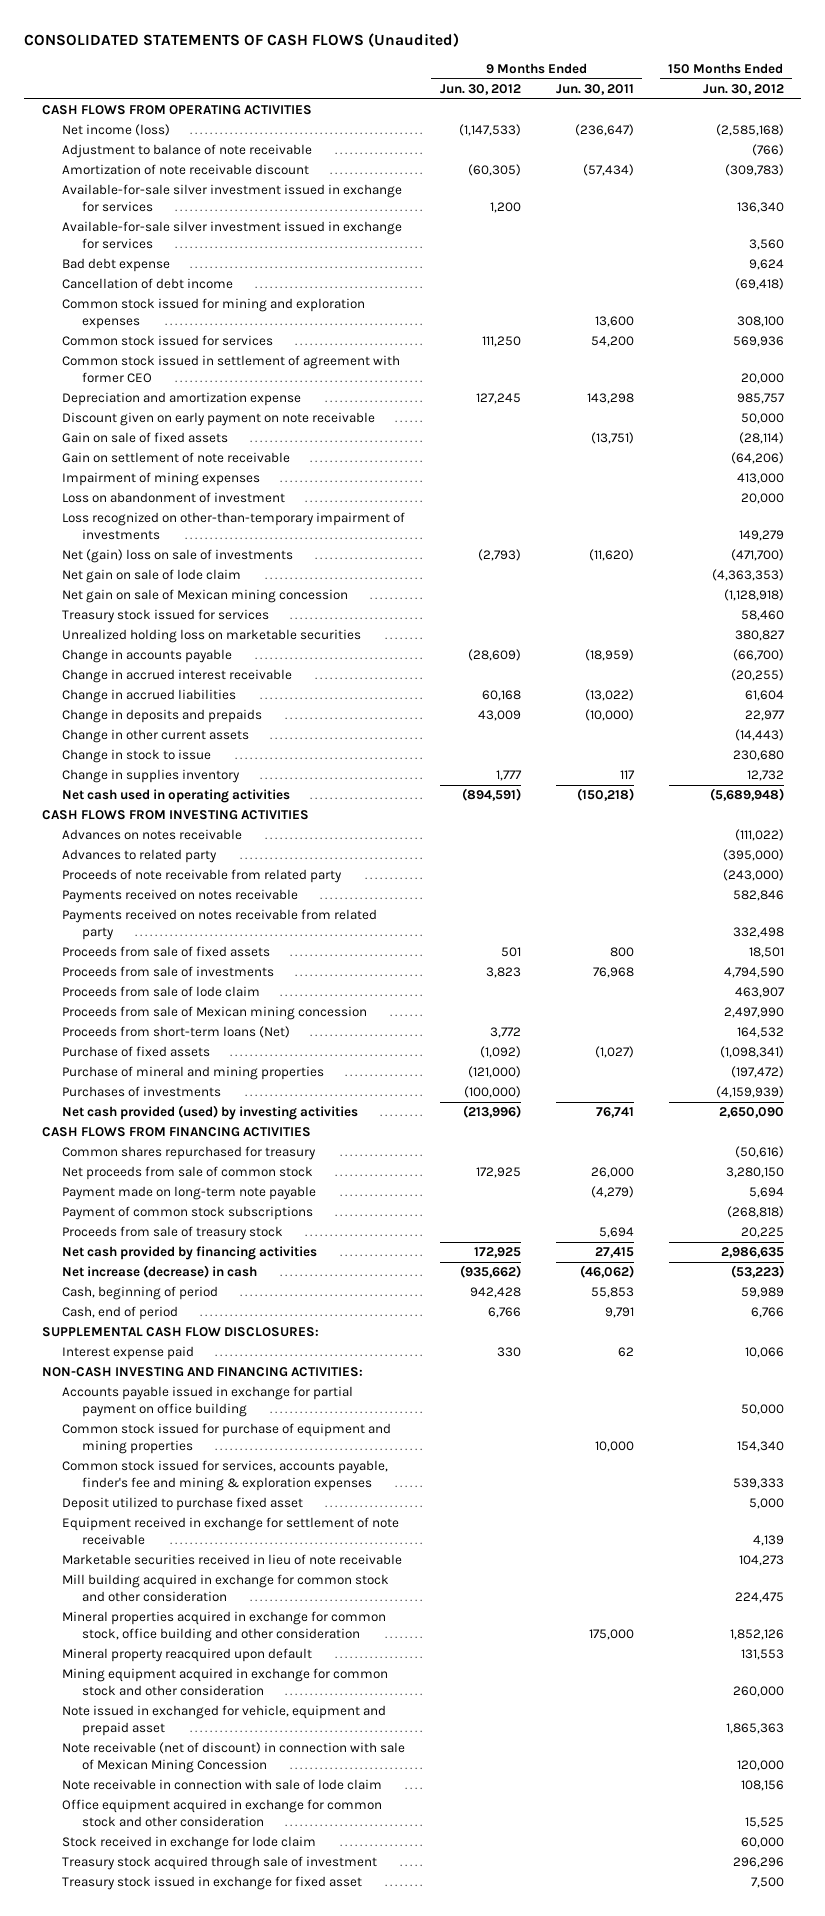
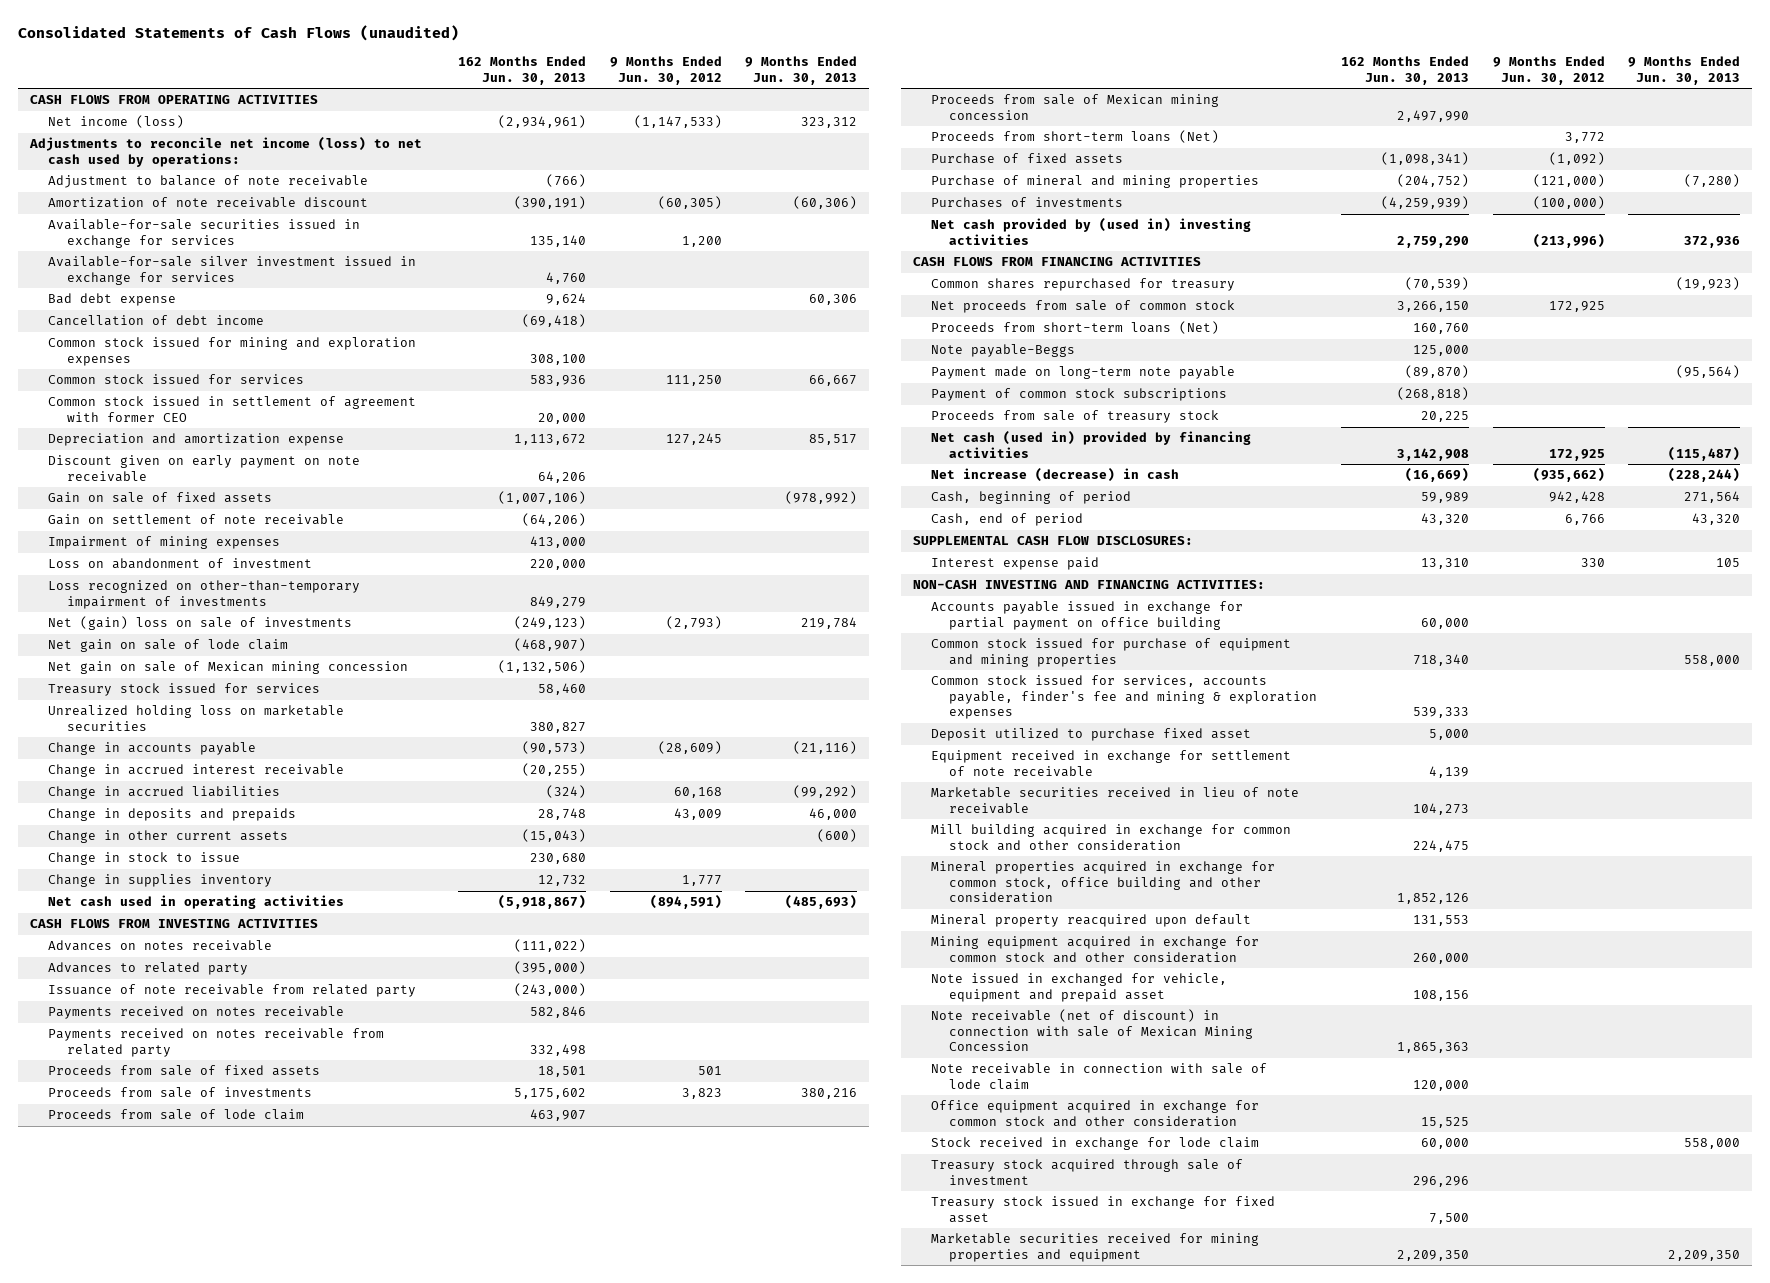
- CONSOLIDATED STATEMENTS OF CASH FLOWS (Unaudited)
+ Consolidated Statements of Cash Flows (unaudited)
- | 9 Months Ended Jun. 30, 2012 | 9 Months Ended Jun. 30, 2011 | 150 Months Ended Jun. 30, 2012
+ | 162 Months Ended Jun. 30, 2013 | 9 Months Ended Jun. 30, 2012 | 9 Months Ended Jun. 30, 2013
+ Adjustments to reconcile net income (loss) to net cash used by operations:
- Available-for-sale silver investment issued in exchange for services | 1,200 | | 136,340
+ Available-for-sale securities issued in exchange for services | 135,140 | 1,200 |
- Proceeds of note receivable from related party | | | (243,000)
+ Issuance of note receivable from related party | (243,000) | |
- Net cash provided (used) by investing activities | (213,996) | 76,741 | 2,650,090
+ Net cash provided by (used in) investing activities | 2,759,290 | (213,996) | 372,936
+ Proceeds from short-term loans (Net) | 160,760 | |
+ Note payable-Beggs | 125,000 | |
- Net cash provided by financing activities | 172,925 | 27,415 | 2,986,635
+ Net cash (used in) provided by financing activities | 3,142,908 | 172,925 | (115,487)
+ Marketable securities received for mining properties and equipment | 2,209,350 | | 2,209,350

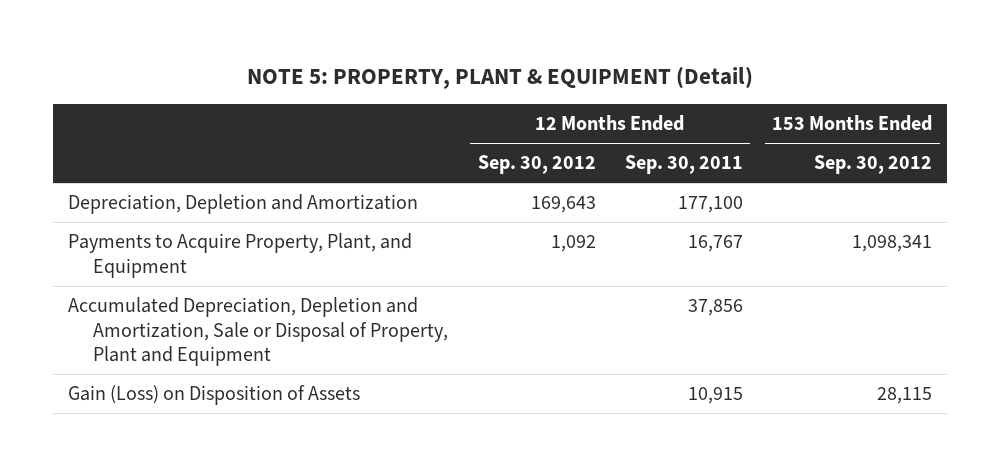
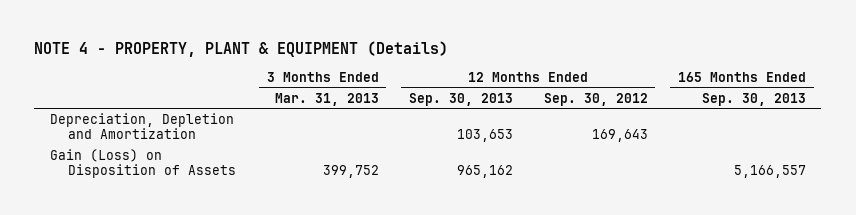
- NOTE 5: PROPERTY, PLANT & EQUIPMENT (Detail)
+ NOTE 4 - PROPERTY, PLANT & EQUIPMENT (Details)
- | 12 Months Ended Sep. 30, 2012 | 12 Months Ended Sep. 30, 2011 | 153 Months Ended Sep. 30, 2012
+ | 3 Months Ended Mar. 31, 2013 | 12 Months Ended Sep. 30, 2013 | 12 Months Ended Sep. 30, 2012 | 165 Months Ended Sep. 30, 2013
- Payments to Acquire Property, Plant, and Equipment | 1,092 | 16,767 | 1,098,341
- Accumulated Depreciation, Depletion and Amortization, Sale or Disposal of Property, Plant and Equipment | | 37,856 |

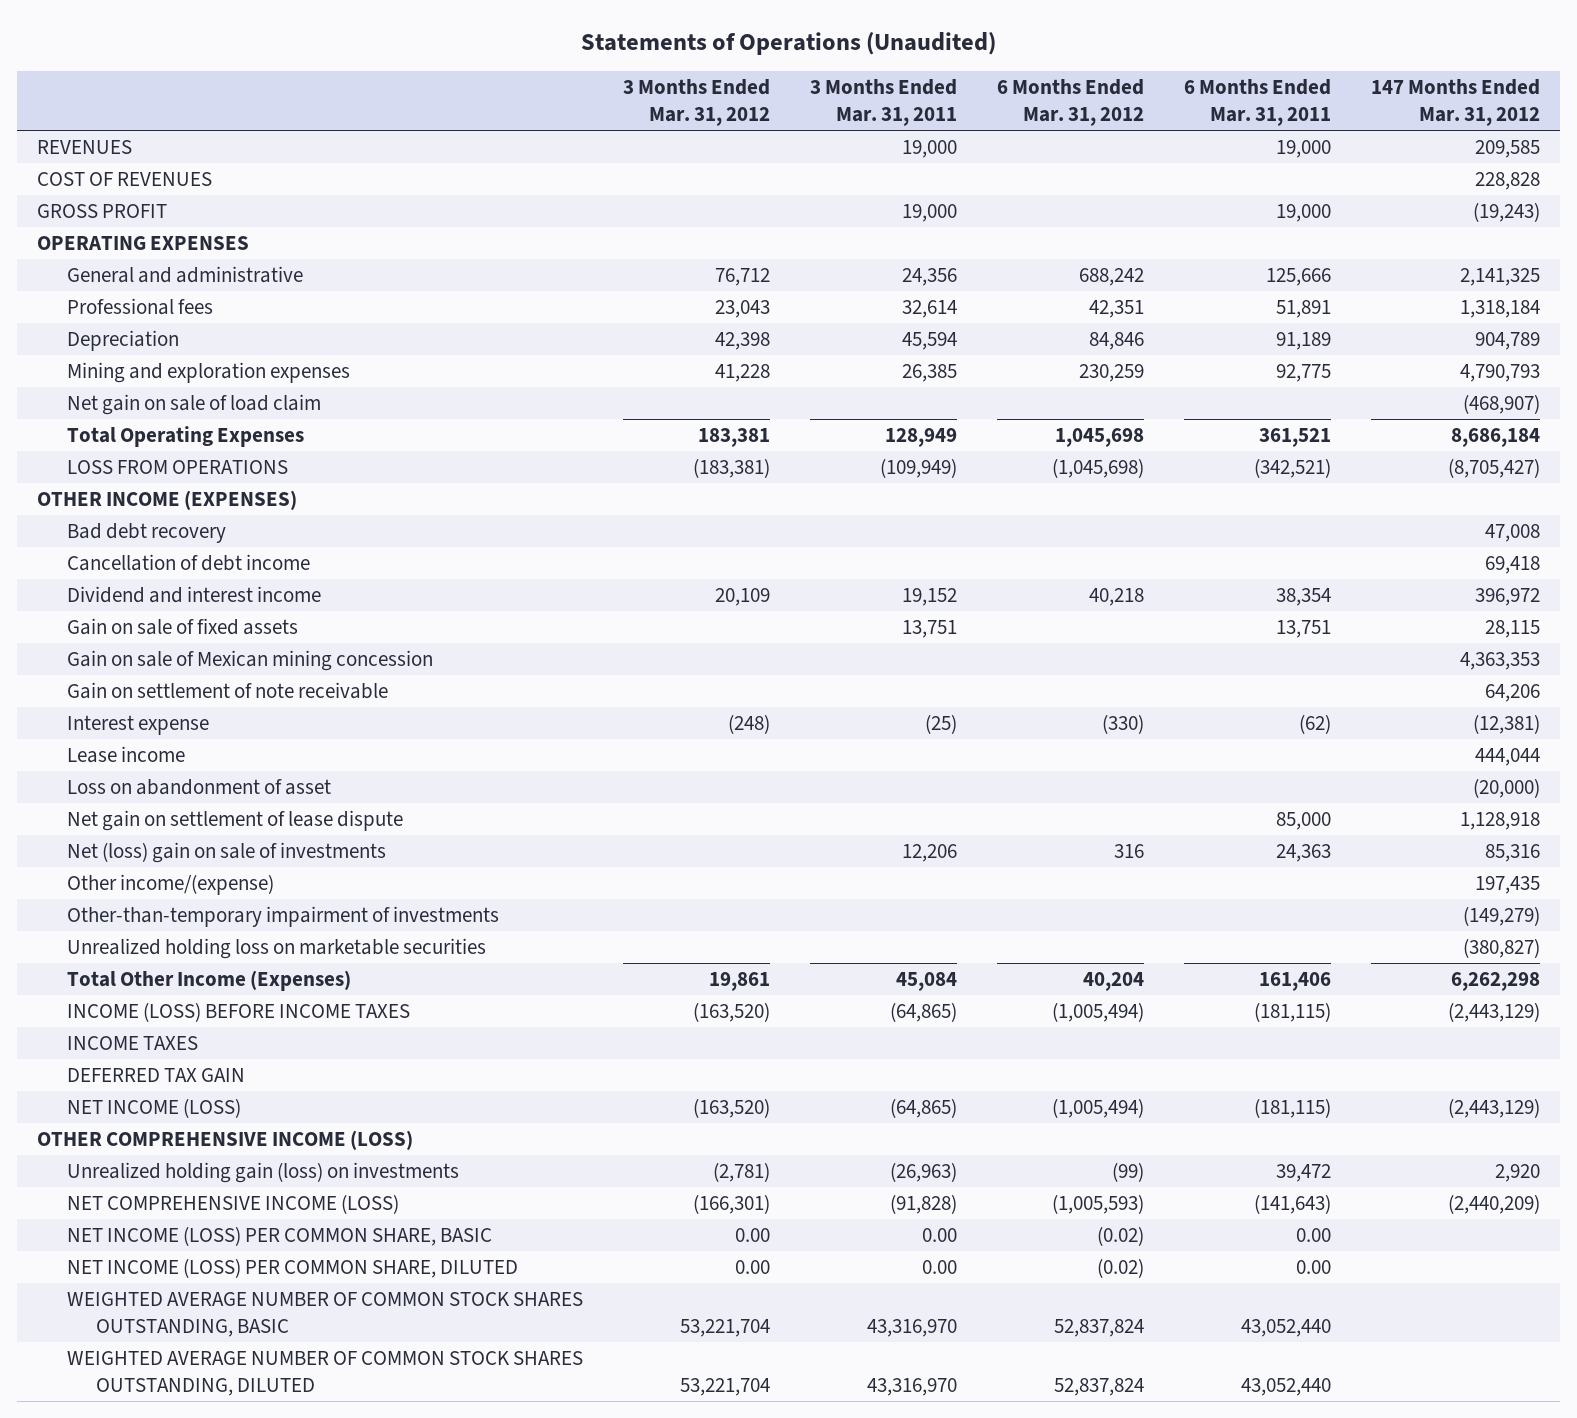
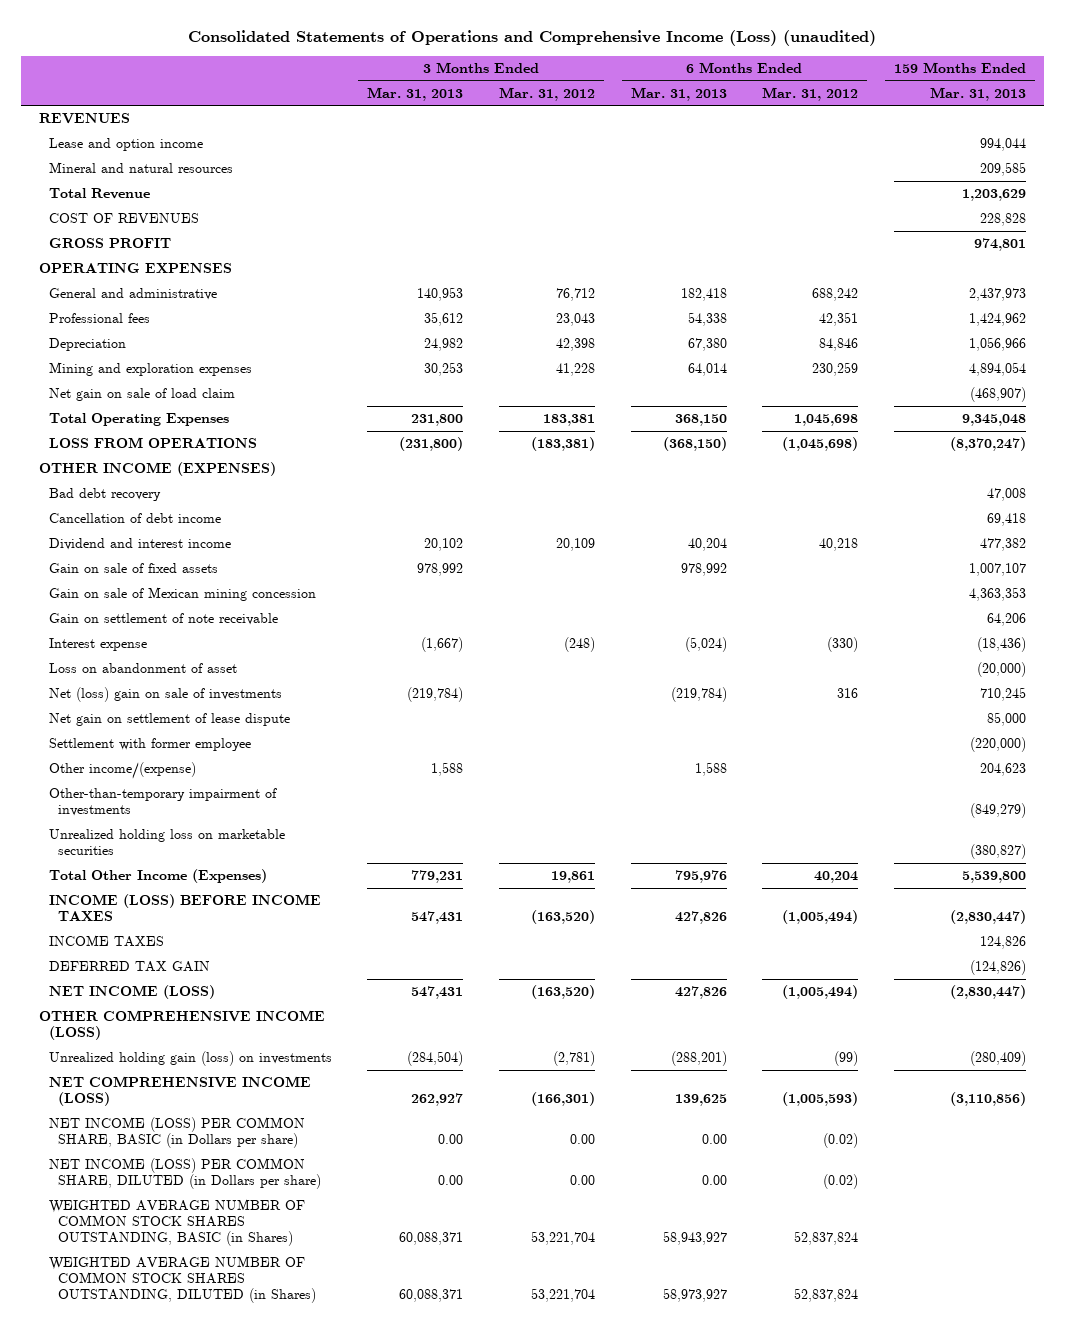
- Statements of Operations (Unaudited)
+ Consolidated Statements of Operations and Comprehensive Income (Loss) (unaudited)
- | 3 Months Ended Mar. 31, 2012 | 3 Months Ended Mar. 31, 2011 | 6 Months Ended Mar. 31, 2012 | 6 Months Ended Mar. 31, 2011 | 147 Months Ended Mar. 31, 2012
+ | 3 Months Ended Mar. 31, 2013 | 3 Months Ended Mar. 31, 2012 | 6 Months Ended Mar. 31, 2013 | 6 Months Ended Mar. 31, 2012 | 159 Months Ended Mar. 31, 2013
+ Lease and option income | | | | | 994,044
+ Mineral and natural resources | | | | | 209,585
+ Total Revenue | | | | | 1,203,629
- Lease income | | | | | 444,044
moved down: Net gain on settlement of lease dispute | | | | | 85,000
+ Settlement with former employee | | | | | (220,000)
- NET INCOME (LOSS) PER COMMON SHARE, BASIC | 0.00 | 0.00 | (0.02) | 0.00 |
- NET INCOME (LOSS) PER COMMON SHARE, DILUTED | 0.00 | 0.00 | (0.02) | 0.00 |
- WEIGHTED AVERAGE NUMBER OF COMMON STOCK SHARES OUTSTANDING, BASIC | 53,221,704 | 43,316,970 | 52,837,824 | 43,052,440 |
- WEIGHTED AVERAGE NUMBER OF COMMON STOCK SHARES OUTSTANDING, DILUTED | 53,221,704 | 43,316,970 | 52,837,824 | 43,052,440 |
+ NET INCOME (LOSS) PER COMMON SHARE, BASIC (in Dollars per share) | 0.00 | 0.00 | 0.00 | (0.02) |
+ NET INCOME (LOSS) PER COMMON SHARE, DILUTED (in Dollars per share) | 0.00 | 0.00 | 0.00 | (0.02) |
+ WEIGHTED AVERAGE NUMBER OF COMMON STOCK SHARES OUTSTANDING, BASIC (in Shares) | 60,088,371 | 53,221,704 | 58,943,927 | 52,837,824 |
+ WEIGHTED AVERAGE NUMBER OF COMMON STOCK SHARES OUTSTANDING, DILUTED (in Shares) | 60,088,371 | 53,221,704 | 58,973,927 | 52,837,824 |

